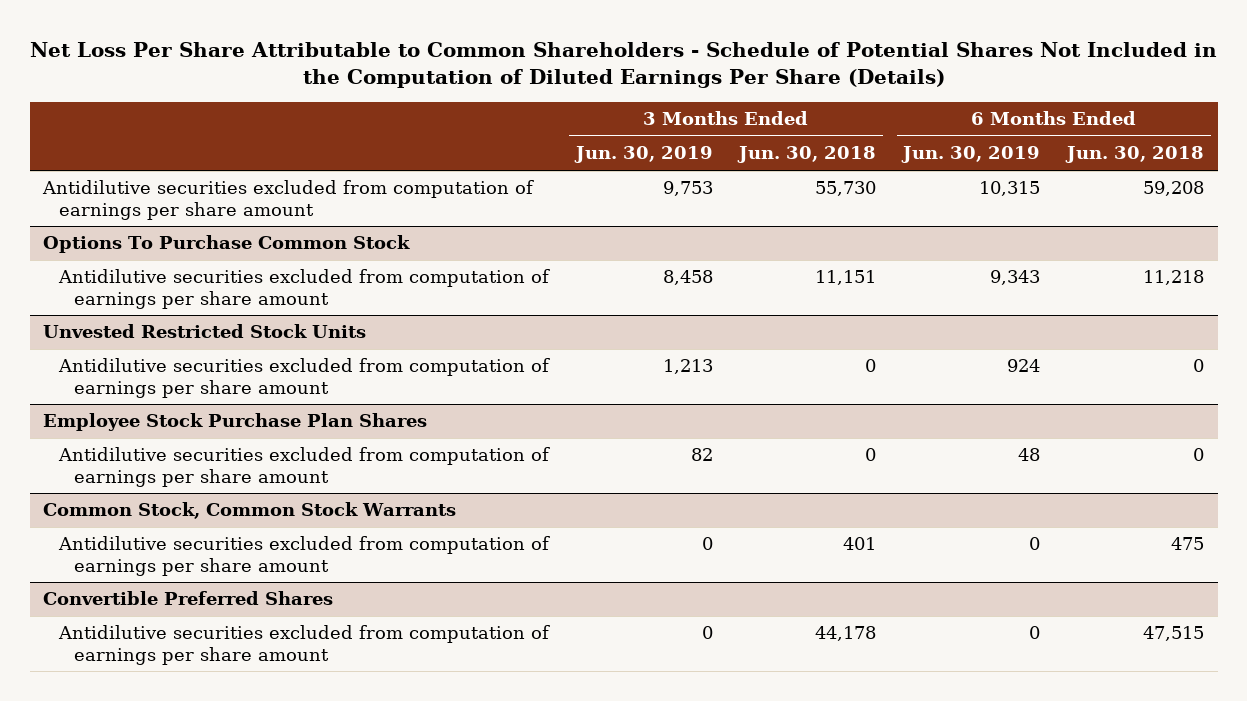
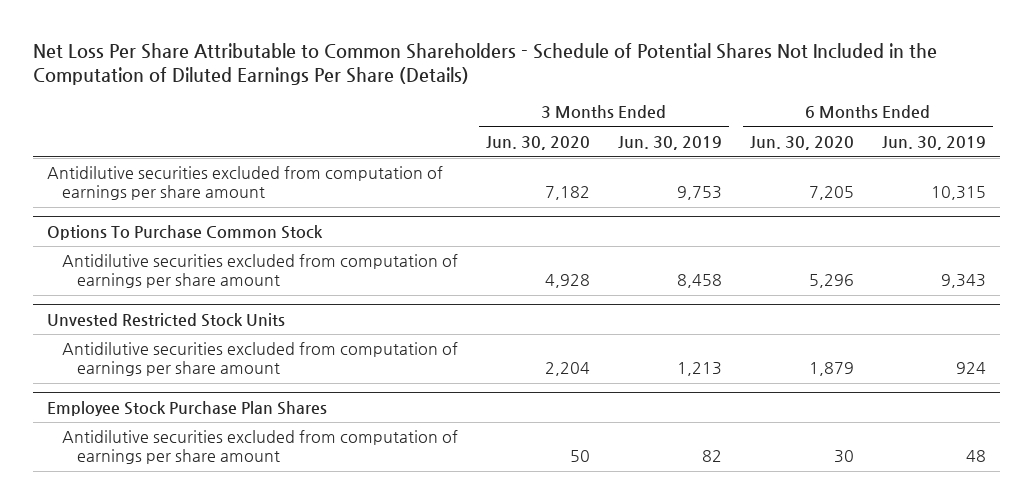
- | 3 Months Ended Jun. 30, 2019 | 3 Months Ended Jun. 30, 2018 | 6 Months Ended Jun. 30, 2019 | 6 Months Ended Jun. 30, 2018
+ | 3 Months Ended Jun. 30, 2020 | 3 Months Ended Jun. 30, 2019 | 6 Months Ended Jun. 30, 2020 | 6 Months Ended Jun. 30, 2019
- Common Stock, Common Stock Warrants
- Antidilutive securities excluded from computation of earnings per share amount | 0 | 401 | 0 | 475
- Convertible Preferred Shares
- Antidilutive securities excluded from computation of earnings per share amount | 0 | 44,178 | 0 | 47,515

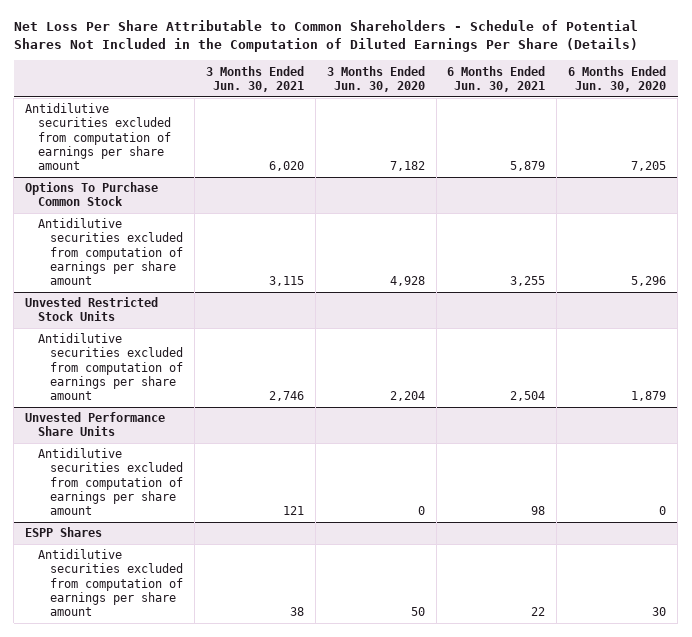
- | 3 Months Ended Jun. 30, 2020 | 3 Months Ended Jun. 30, 2019 | 6 Months Ended Jun. 30, 2020 | 6 Months Ended Jun. 30, 2019
+ | 3 Months Ended Jun. 30, 2021 | 3 Months Ended Jun. 30, 2020 | 6 Months Ended Jun. 30, 2021 | 6 Months Ended Jun. 30, 2020
- Employee Stock Purchase Plan Shares
+ Unvested Performance Share Units
+ Antidilutive securities excluded from computation of earnings per share amount | 121 | 0 | 98 | 0
+ ESPP Shares

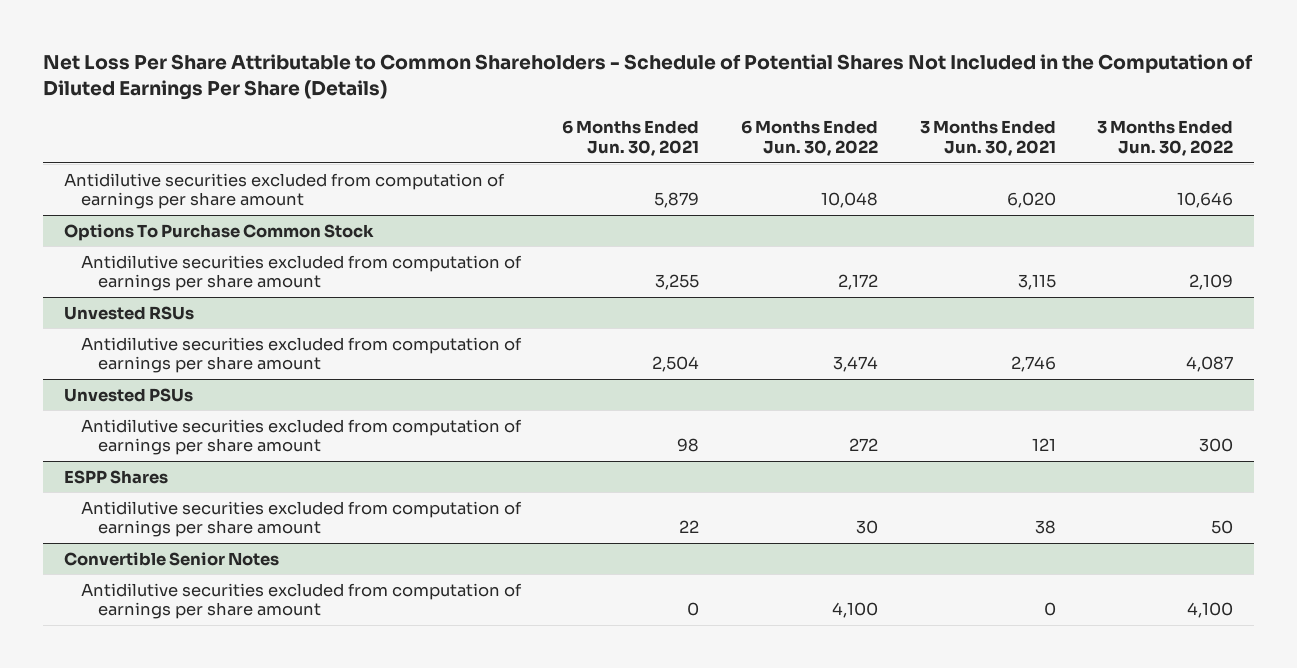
- | 3 Months Ended Jun. 30, 2021 | 3 Months Ended Jun. 30, 2020 | 6 Months Ended Jun. 30, 2021 | 6 Months Ended Jun. 30, 2020
+ | 6 Months Ended Jun. 30, 2021 | 6 Months Ended Jun. 30, 2022 | 3 Months Ended Jun. 30, 2021 | 3 Months Ended Jun. 30, 2022
- Unvested Restricted Stock Units
+ Unvested RSUs
- Unvested Performance Share Units
+ Unvested PSUs
+ Convertible Senior Notes
+ Antidilutive securities excluded from computation of earnings per share amount | 0 | 4,100 | 0 | 4,100

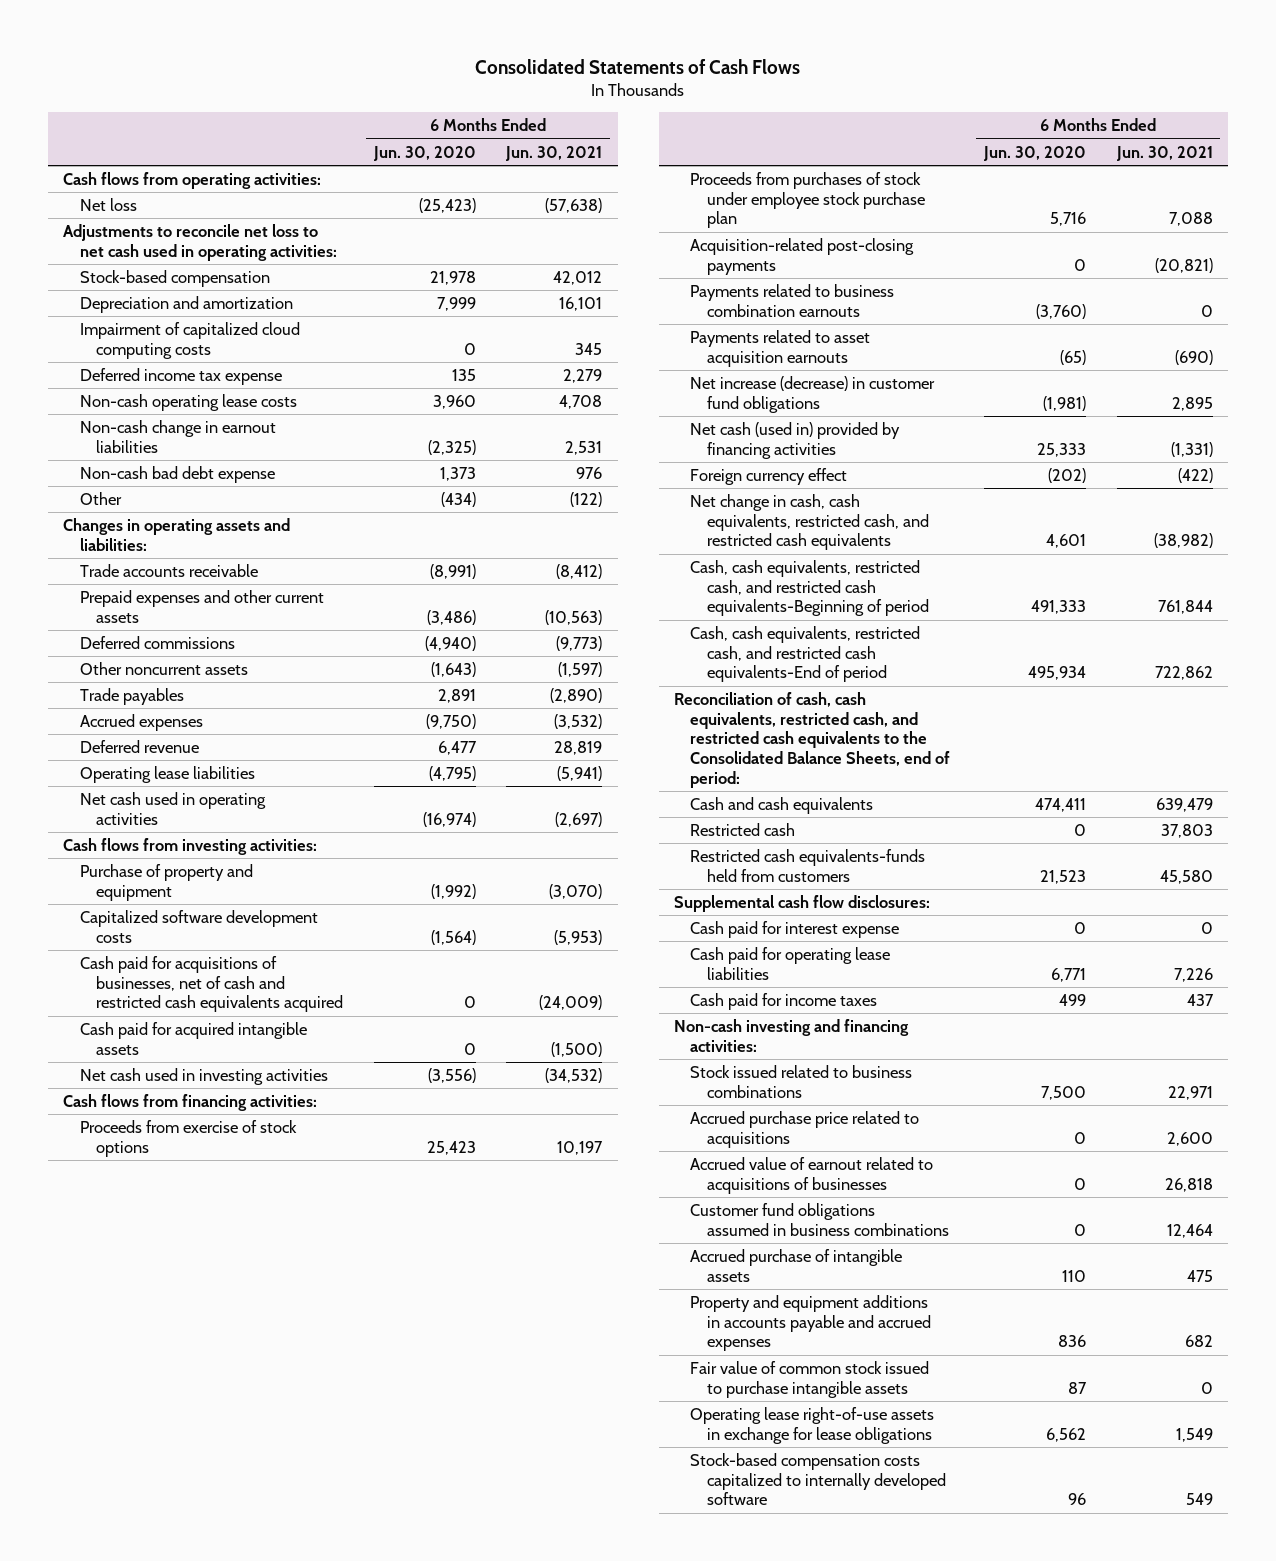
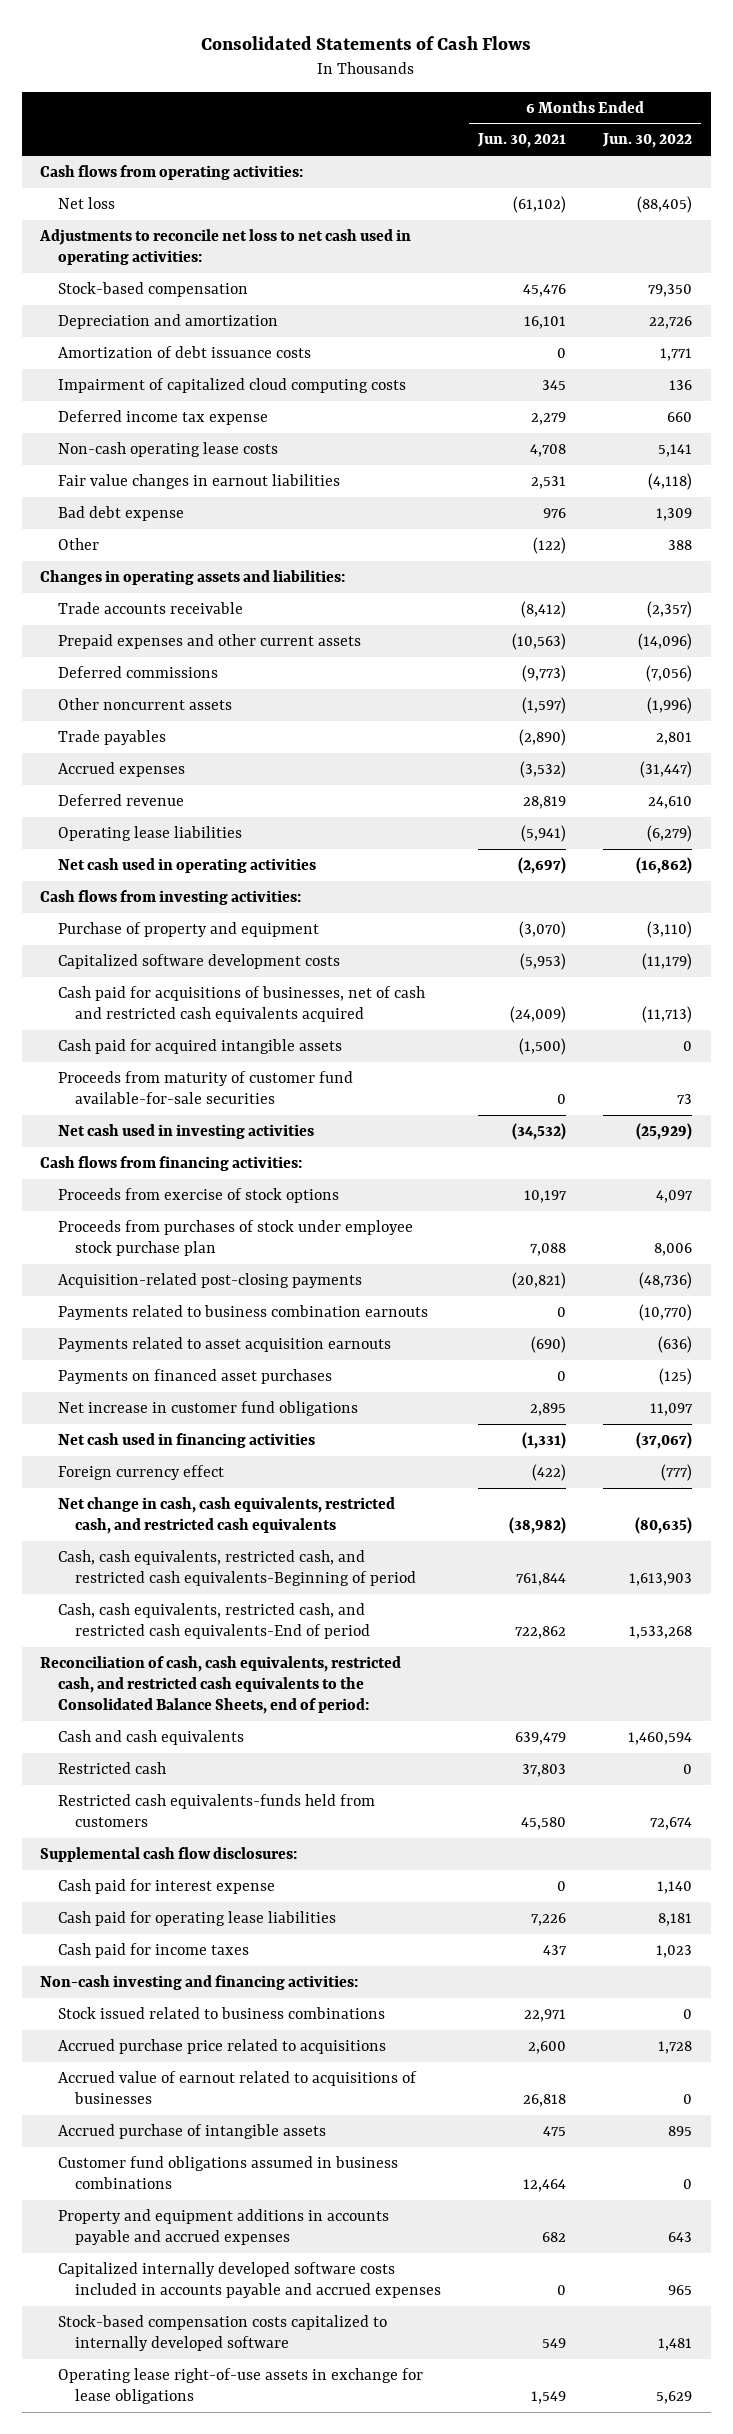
- | 6 Months Ended Jun. 30, 2020 | 6 Months Ended Jun. 30, 2021
+ | 6 Months Ended Jun. 30, 2021 | 6 Months Ended Jun. 30, 2022
- Net loss | (25,423) | (57,638)
+ Net loss | (61,102) | (88,405)
- Stock-based compensation | 21,978 | 42,012
+ Stock-based compensation | 45,476 | 79,350
+ Amortization of debt issuance costs | 0 | 1,771
- Non-cash change in earnout liabilities | (2,325) | 2,531
- Non-cash bad debt expense | 1,373 | 976
+ Fair value changes in earnout liabilities | 2,531 | (4,118)
+ Bad debt expense | 976 | 1,309
+ Proceeds from maturity of customer fund available-for-sale securities | 0 | 73
- Net increase (decrease) in customer fund obligations | (1,981) | 2,895
- Net cash (used in) provided by financing activities | 25,333 | (1,331)
+ Payments on financed asset purchases | 0 | (125)
+ Net increase in customer fund obligations | 2,895 | 11,097
+ Net cash used in financing activities | (1,331) | (37,067)
moved down: Customer fund obligations assumed in business combinations | 12,464 | 0
- Fair value of common stock issued to purchase intangible assets | 87 | 0
+ Capitalized internally developed software costs included in accounts payable and accrued expenses | 0 | 965
moved down: Operating lease right-of-use assets in exchange for lease obligations | 1,549 | 5,629

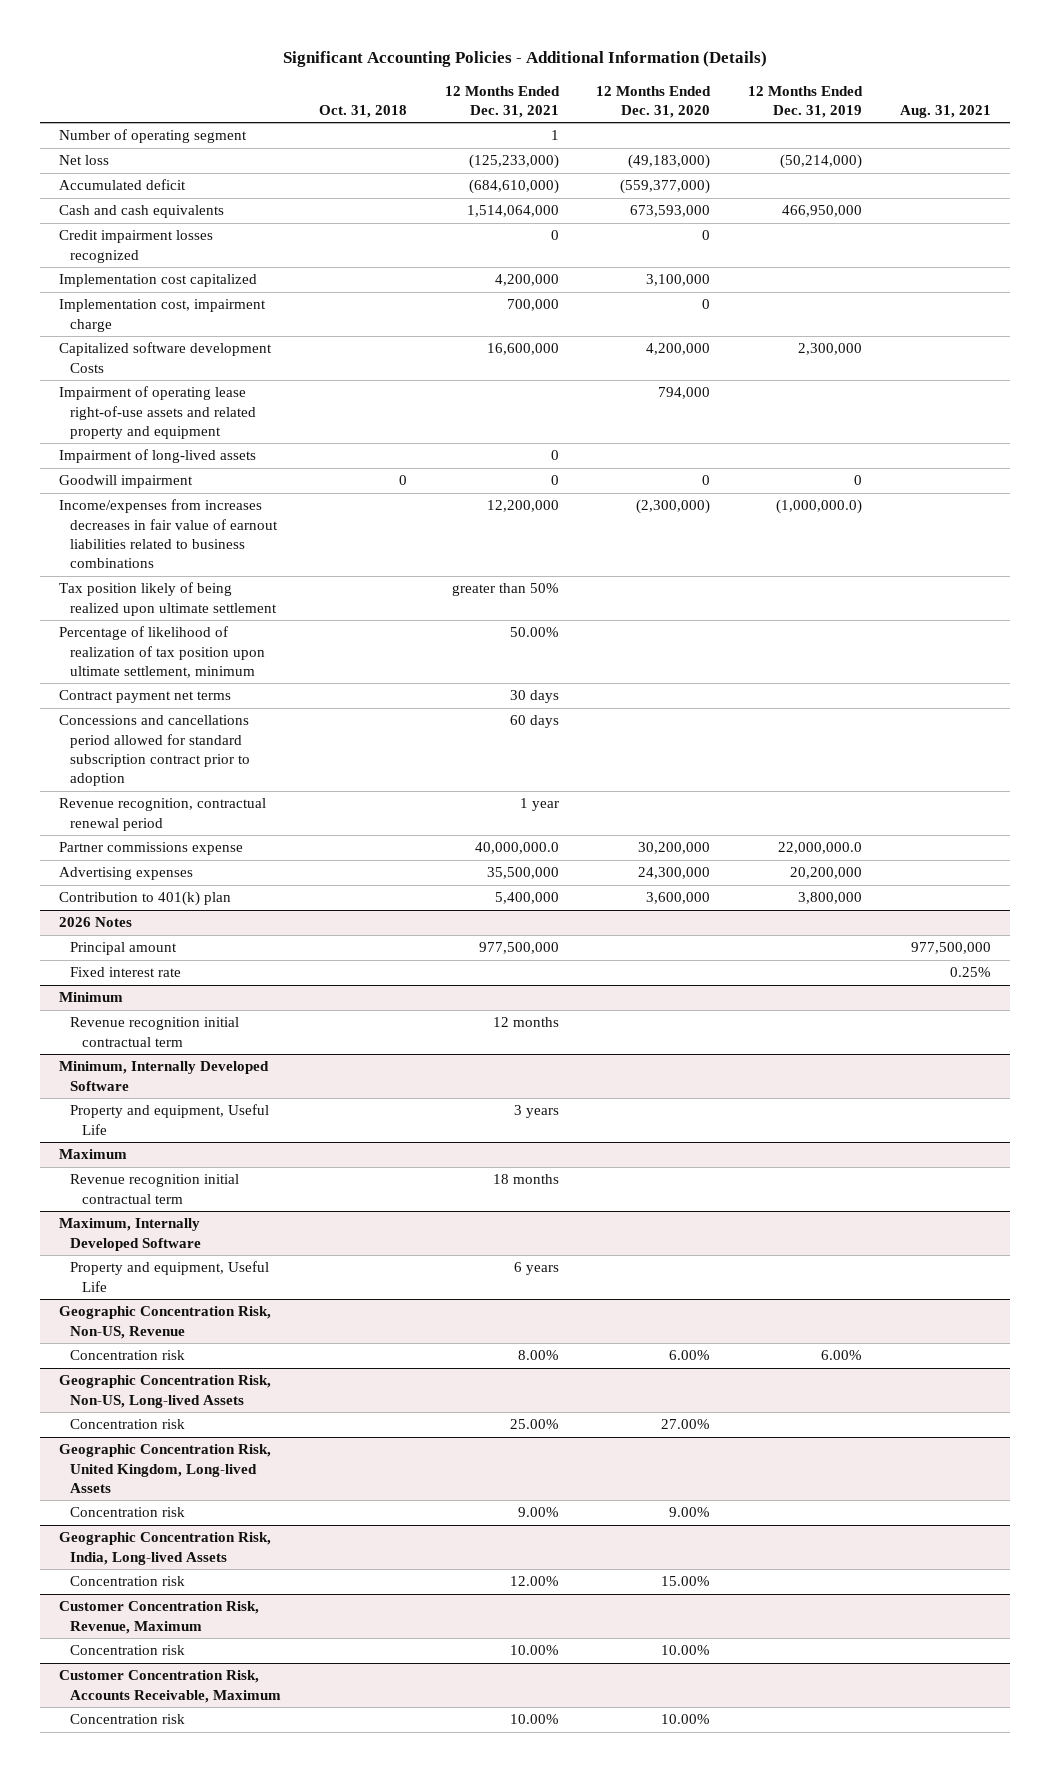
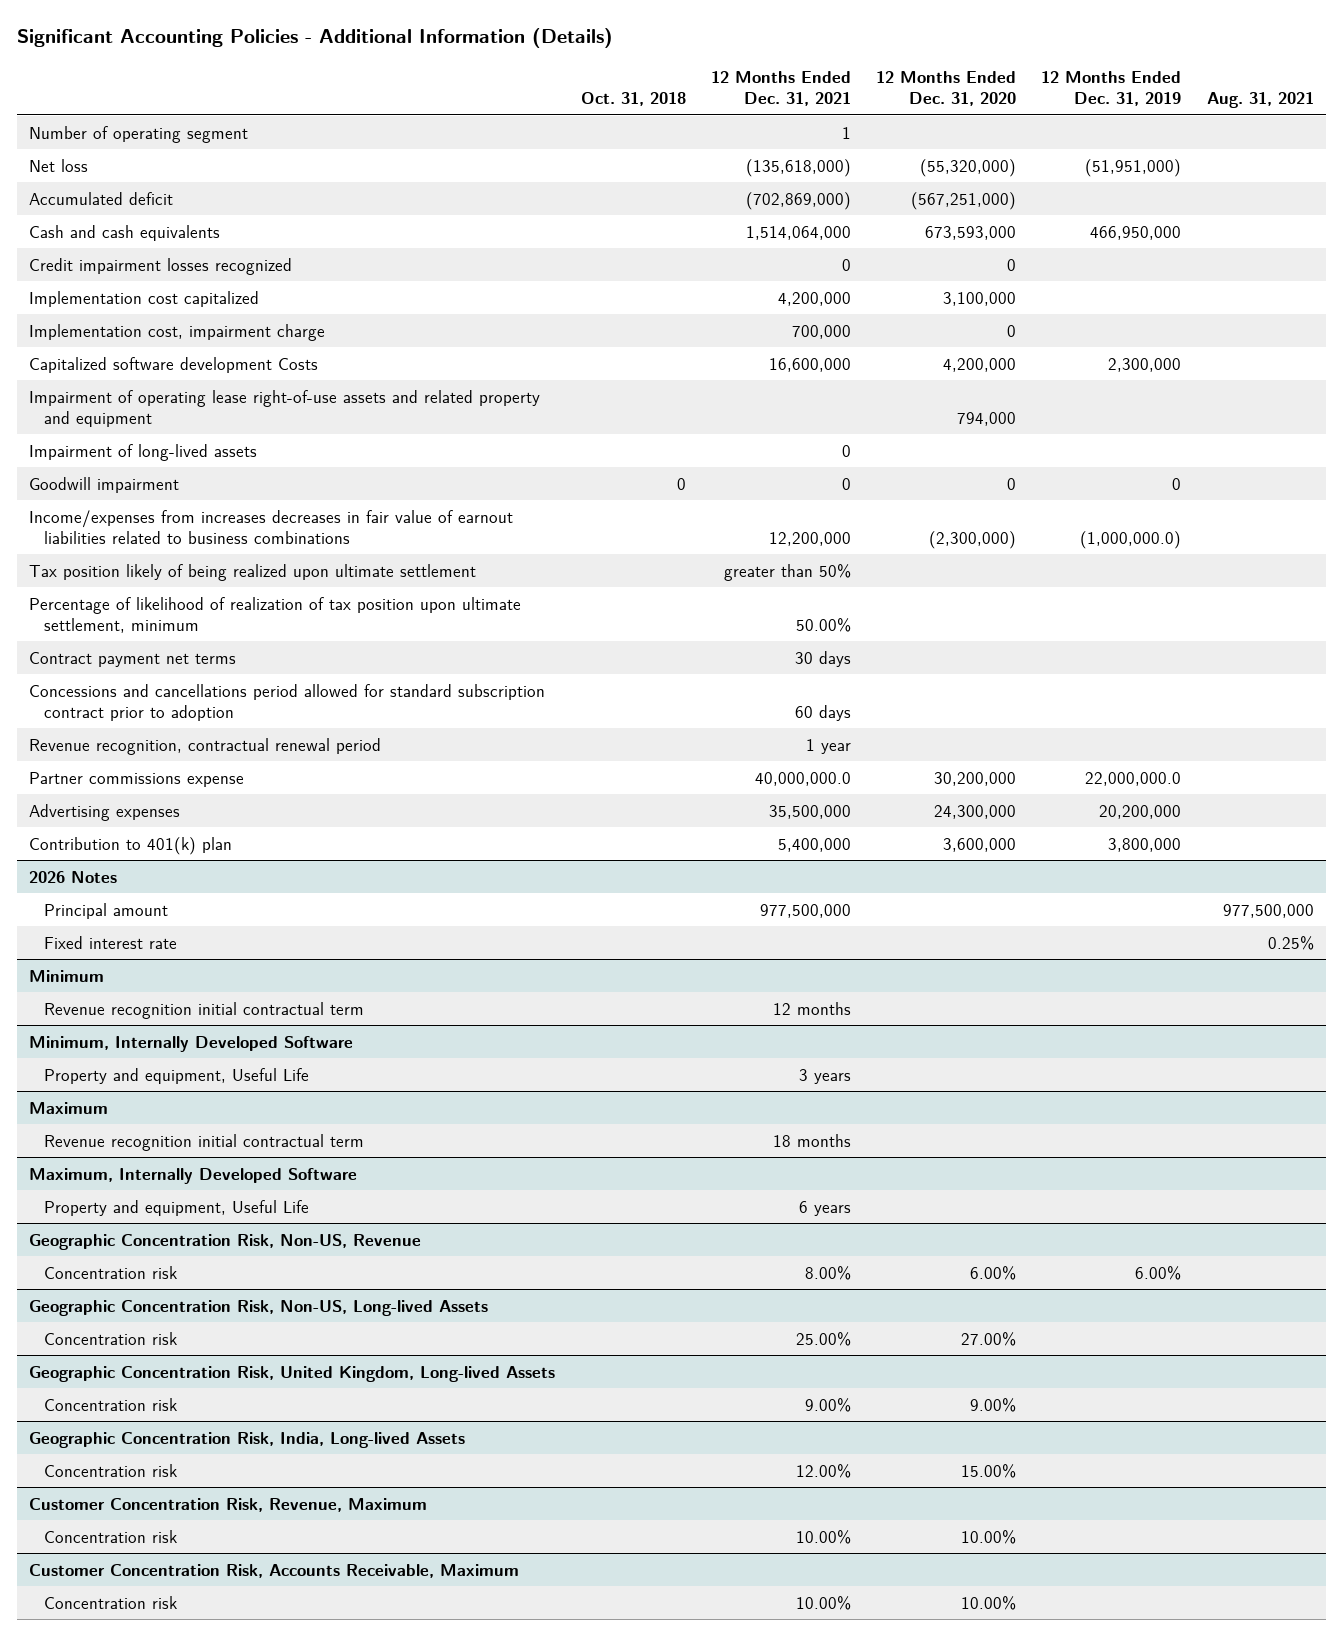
- Net loss | | (125,233,000) | (49,183,000) | (50,214,000) |
- Accumulated deficit | | (684,610,000) | (559,377,000) | |
+ Net loss | | (135,618,000) | (55,320,000) | (51,951,000) |
+ Accumulated deficit | | (702,869,000) | (567,251,000) | |

